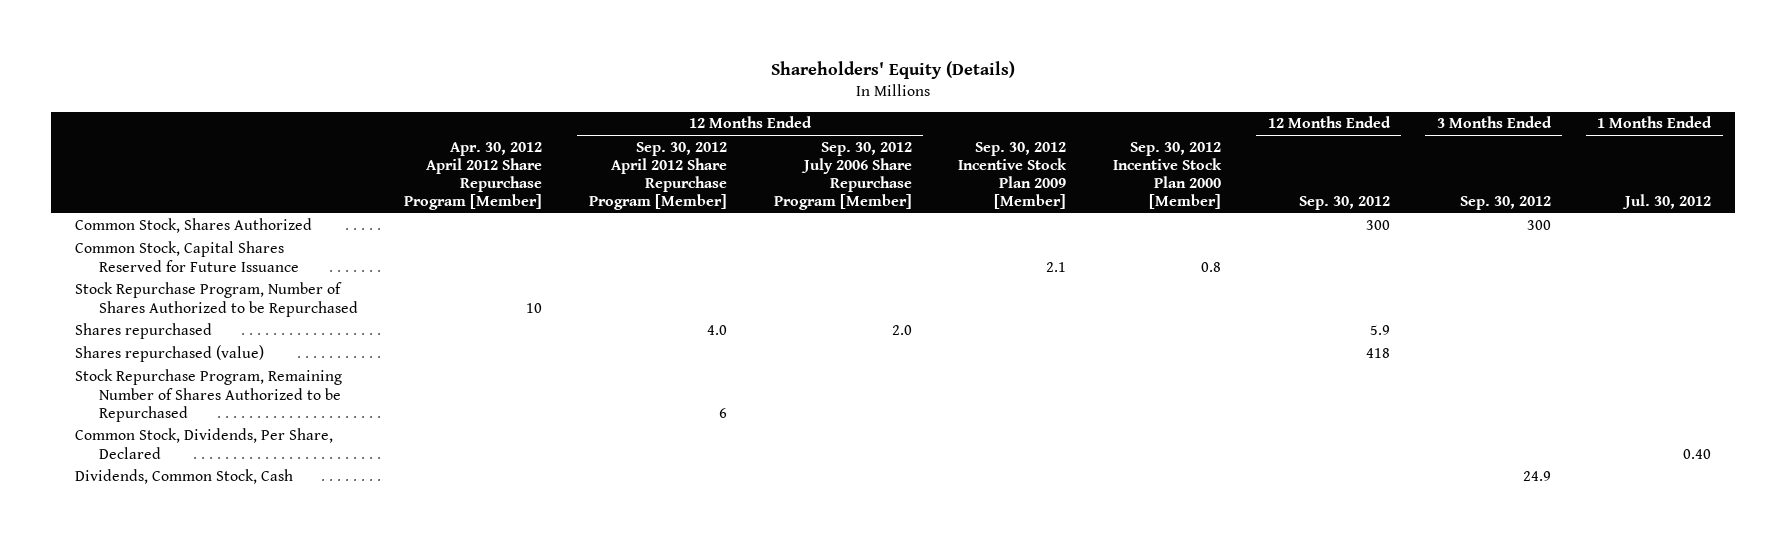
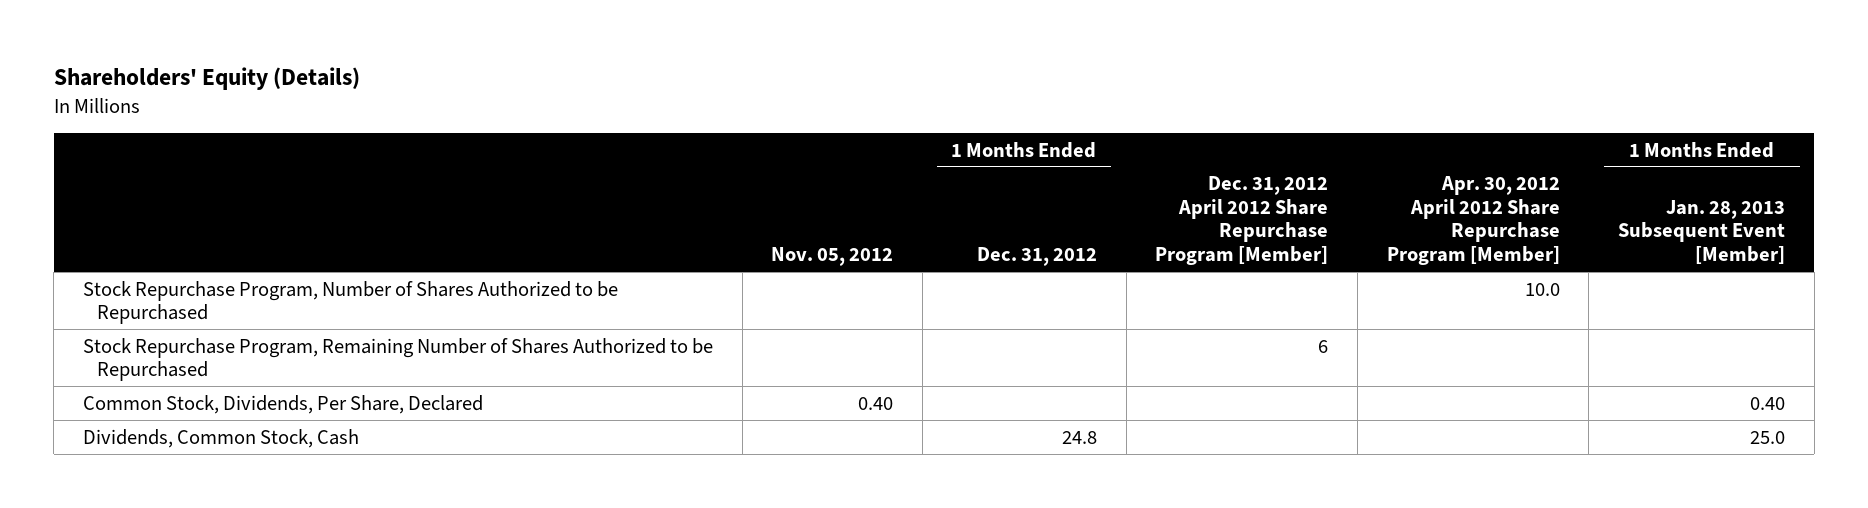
- | Apr. 30, 2012 April 2012 Share Repurchase Program [Member] | 12 Months Ended Sep. 30, 2012 April 2012 Share Repurchase Program [Member] | 12 Months Ended Sep. 30, 2012 July 2006 Share Repurchase Program [Member] | Sep. 30, 2012 Incentive Stock Plan 2009 [Member] | Sep. 30, 2012 Incentive Stock Plan 2000 [Member] | 12 Months Ended Sep. 30, 2012 | 3 Months Ended Sep. 30, 2012 | 1 Months Ended Jul. 30, 2012
+ | Nov. 05, 2012 | 1 Months Ended Dec. 31, 2012 | Dec. 31, 2012 April 2012 Share Repurchase Program [Member] | Apr. 30, 2012 April 2012 Share Repurchase Program [Member] | 1 Months Ended Jan. 28, 2013 Subsequent Event [Member]
- Common Stock, Shares Authorized | | | | | | 300 | 300 |
- Common Stock, Capital Shares Reserved for Future Issuance | | | | 2.1 | 0.8 | | |
- Stock Repurchase Program, Number of Shares Authorized to be Repurchased | 10 | | | | | | |
- Shares repurchased | | 4.0 | 2.0 | | | 5.9 | |
- Shares repurchased (value) | | | | | | 418 | |
+ Stock Repurchase Program, Number of Shares Authorized to be Repurchased | | | | 10.0 |

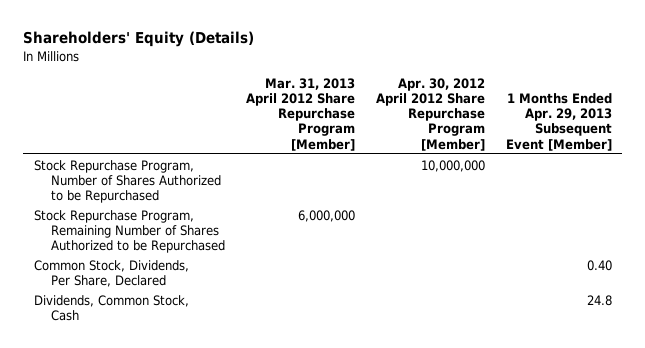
- | Nov. 05, 2012 | 1 Months Ended Dec. 31, 2012 | Dec. 31, 2012 April 2012 Share Repurchase Program [Member] | Apr. 30, 2012 April 2012 Share Repurchase Program [Member] | 1 Months Ended Jan. 28, 2013 Subsequent Event [Member]
+ | Mar. 31, 2013 April 2012 Share Repurchase Program [Member] | Apr. 30, 2012 April 2012 Share Repurchase Program [Member] | 1 Months Ended Apr. 29, 2013 Subsequent Event [Member]
- Stock Repurchase Program, Number of Shares Authorized to be Repurchased | | | | 10.0 |
+ Stock Repurchase Program, Number of Shares Authorized to be Repurchased | | 10,000,000 |

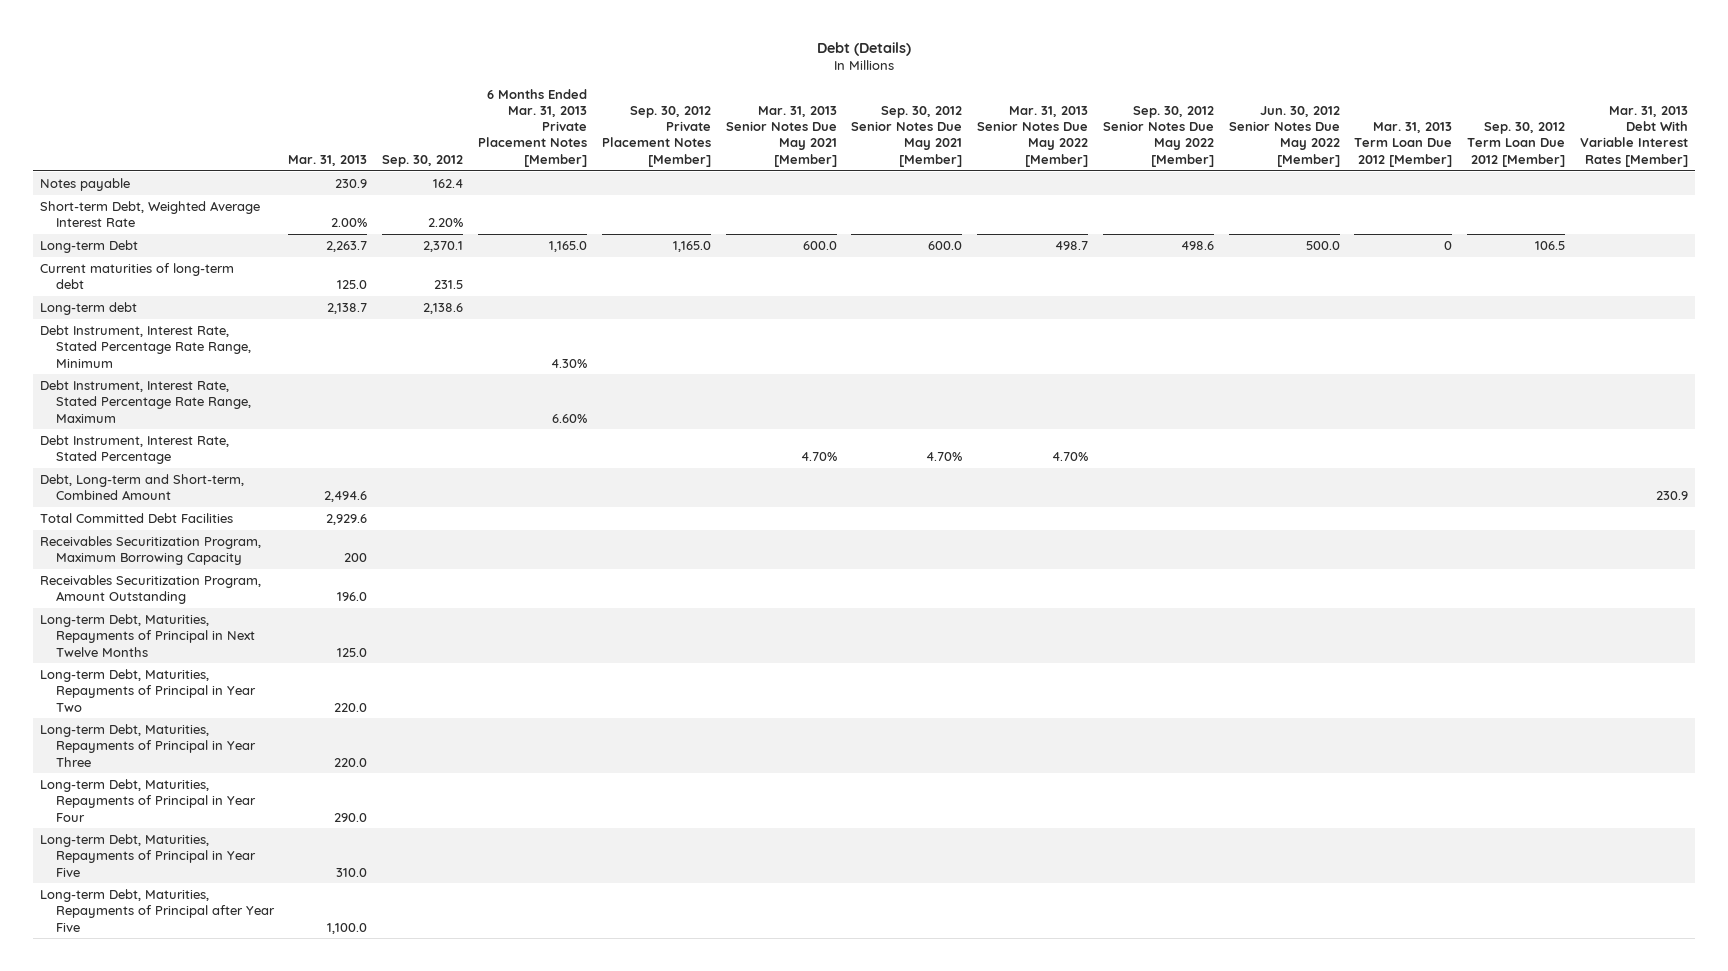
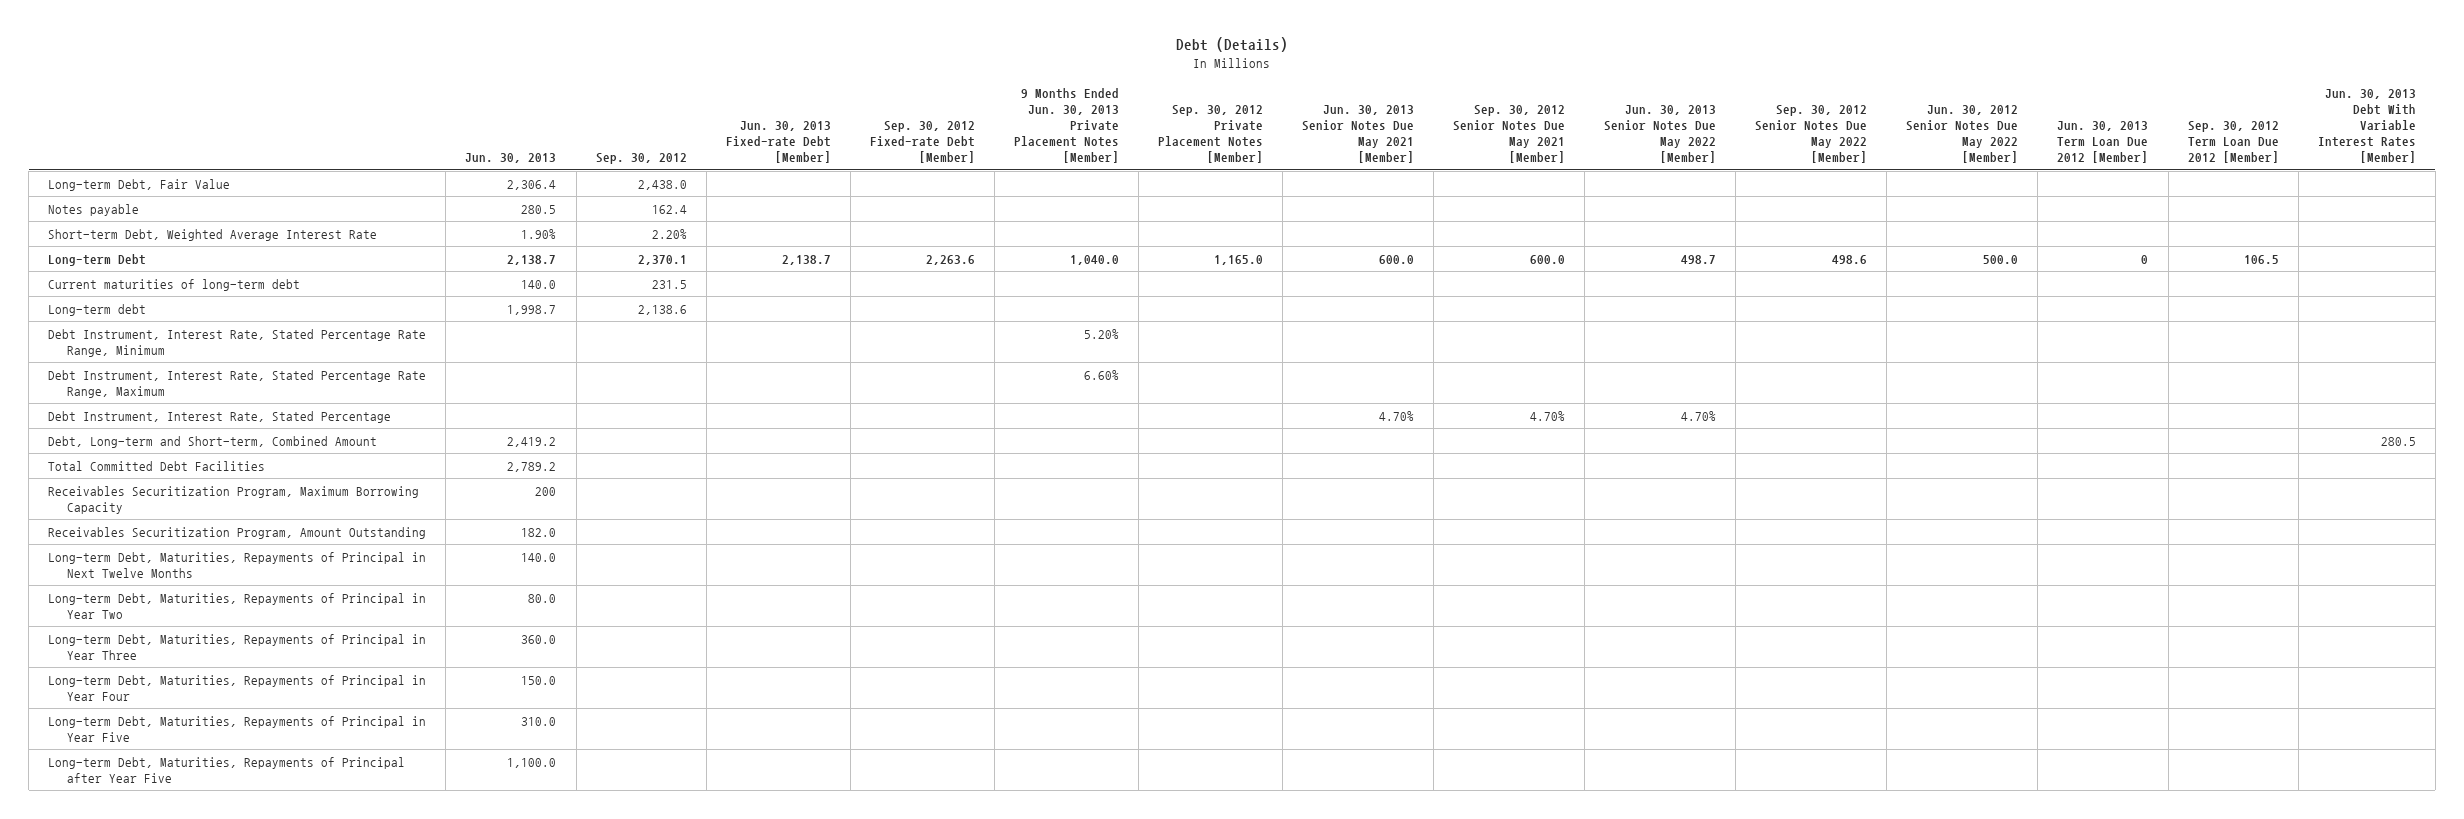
- | Mar. 31, 2013 | Sep. 30, 2012 | 6 Months Ended Mar. 31, 2013 Private Placement Notes [Member] | Sep. 30, 2012 Private Placement Notes [Member] | Mar. 31, 2013 Senior Notes Due May 2021 [Member] | Sep. 30, 2012 Senior Notes Due May 2021 [Member] | Mar. 31, 2013 Senior Notes Due May 2022 [Member] | Sep. 30, 2012 Senior Notes Due May 2022 [Member] | Jun. 30, 2012 Senior Notes Due May 2022 [Member] | Mar. 31, 2013 Term Loan Due 2012 [Member] | Sep. 30, 2012 Term Loan Due 2012 [Member] | Mar. 31, 2013 Debt With Variable Interest Rates [Member]
+ | Jun. 30, 2013 | Sep. 30, 2012 | Jun. 30, 2013 Fixed-rate Debt [Member] | Sep. 30, 2012 Fixed-rate Debt [Member] | 9 Months Ended Jun. 30, 2013 Private Placement Notes [Member] | Sep. 30, 2012 Private Placement Notes [Member] | Jun. 30, 2013 Senior Notes Due May 2021 [Member] | Sep. 30, 2012 Senior Notes Due May 2021 [Member] | Jun. 30, 2013 Senior Notes Due May 2022 [Member] | Sep. 30, 2012 Senior Notes Due May 2022 [Member] | Jun. 30, 2012 Senior Notes Due May 2022 [Member] | Jun. 30, 2013 Term Loan Due 2012 [Member] | Sep. 30, 2012 Term Loan Due 2012 [Member] | Jun. 30, 2013 Debt With Variable Interest Rates [Member]
+ Long-term Debt, Fair Value | 2,306.4 | 2,438.0 | | | | | | | | | | | |

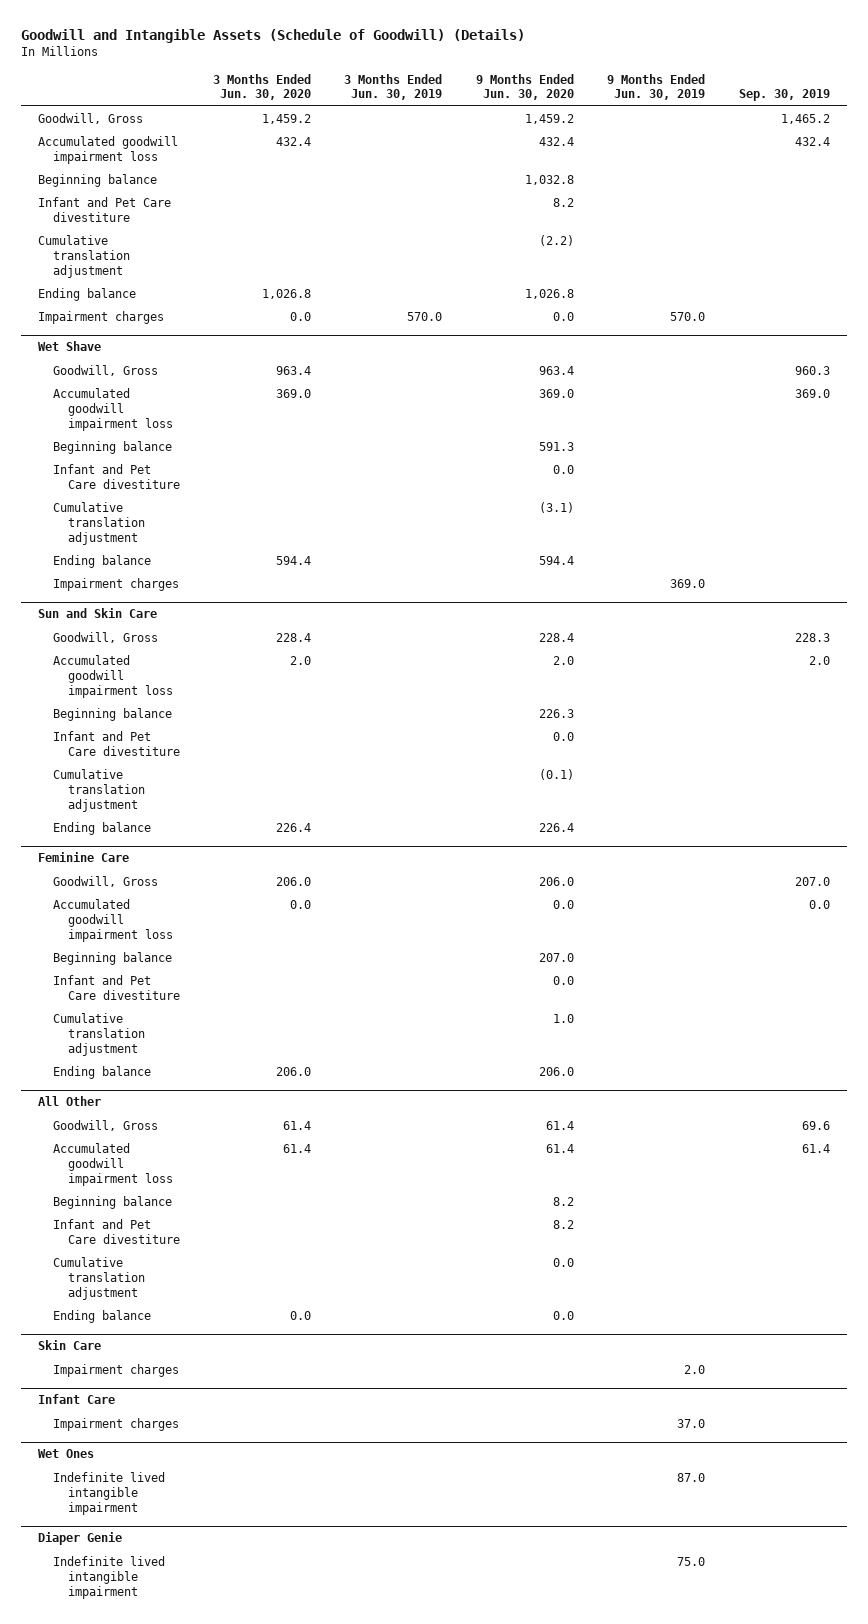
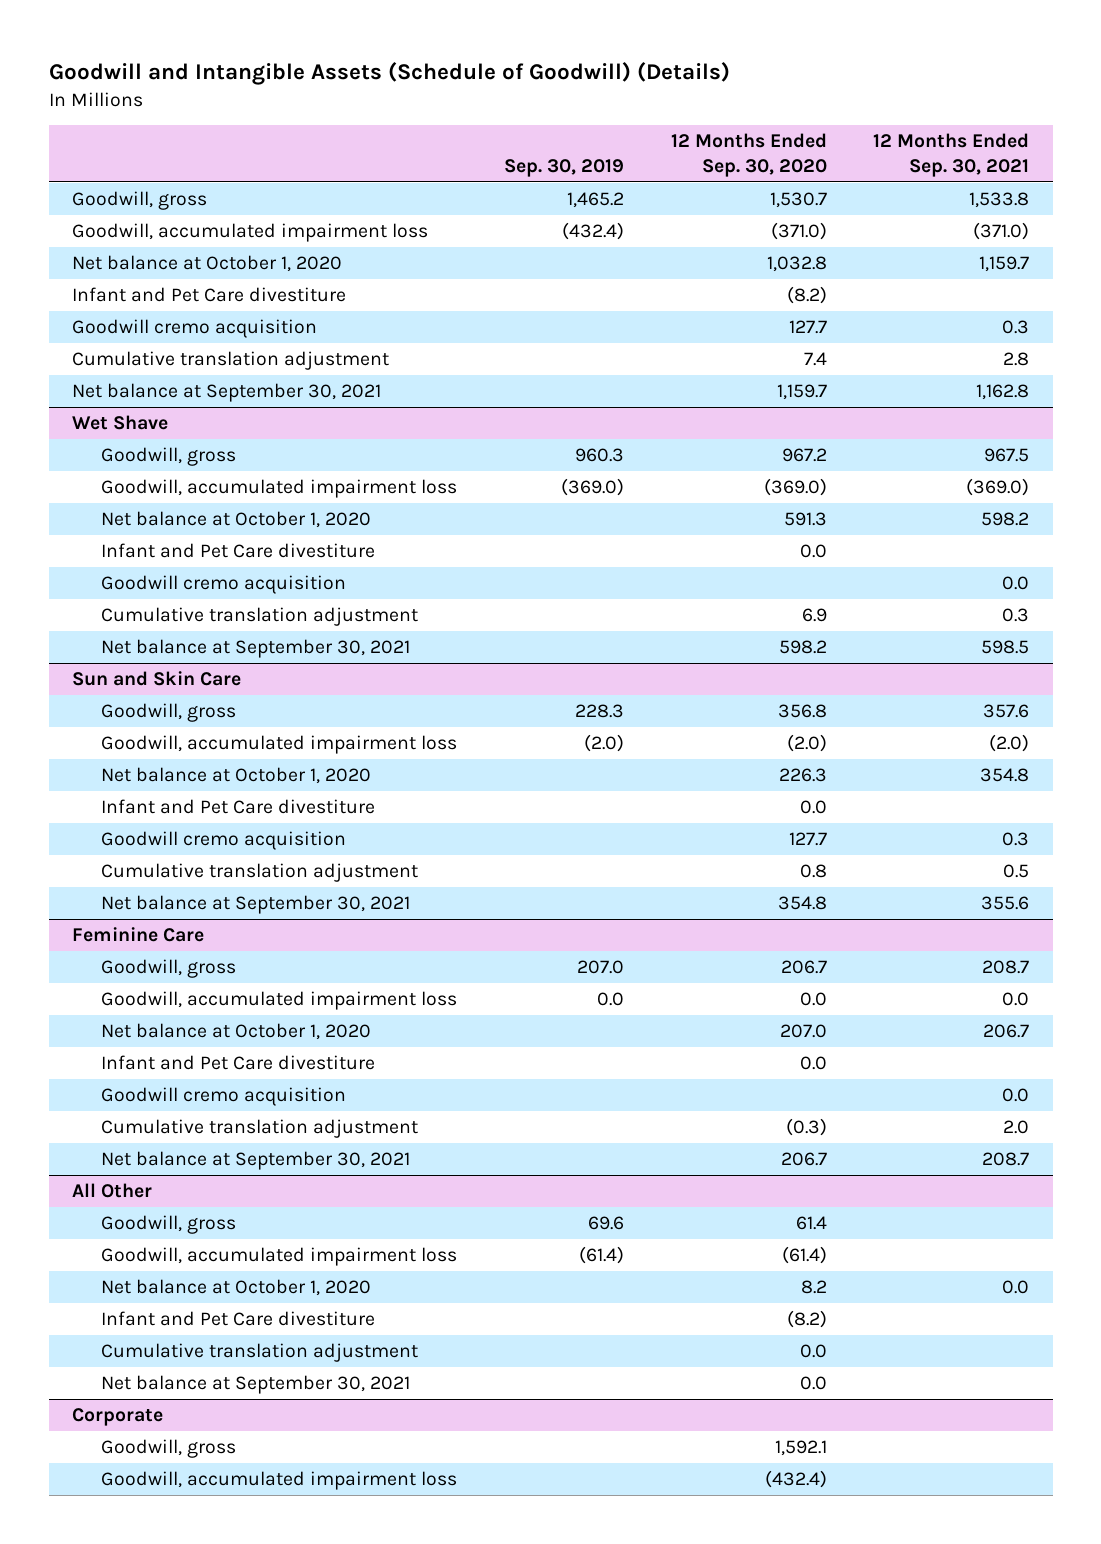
- | 3 Months Ended Jun. 30, 2020 | 3 Months Ended Jun. 30, 2019 | 9 Months Ended Jun. 30, 2020 | 9 Months Ended Jun. 30, 2019 | Sep. 30, 2019
+ | Sep. 30, 2019 | 12 Months Ended Sep. 30, 2020 | 12 Months Ended Sep. 30, 2021
- Goodwill, Gross | 1,459.2 | | 1,459.2 | | 1,465.2
- Accumulated goodwill impairment loss | 432.4 | | 432.4 | | 432.4
- Beginning balance | | | 1,032.8 | |
+ Goodwill, gross | 1,465.2 | 1,530.7 | 1,533.8
+ Goodwill, accumulated impairment loss | (432.4) | (371.0) | (371.0)
+ Net balance at October 1, 2020 | | 1,032.8 | 1,159.7
+ Goodwill cremo acquisition | | 127.7 | 0.3
- Ending balance | 1,026.8 | | 1,026.8 | |
- Impairment charges | 0.0 | 570.0 | 0.0 | 570.0 |
+ Net balance at September 30, 2021 | | 1,159.7 | 1,162.8
@ Wet Shave
- Goodwill, Gross | 963.4 | | 963.4 | | 960.3
- Accumulated goodwill impairment loss | 369.0 | | 369.0 | | 369.0
- Beginning balance | | | 591.3 | |
+ Goodwill, gross | 960.3 | 967.2 | 967.5
+ Goodwill, accumulated impairment loss | (369.0) | (369.0) | (369.0)
+ Net balance at October 1, 2020 | | 591.3 | 598.2
+ Goodwill cremo acquisition | | | 0.0
- Ending balance | 594.4 | | 594.4 | |
- Impairment charges | | | | 369.0 |
+ Net balance at September 30, 2021 | | 598.2 | 598.5
@ Sun and Skin Care
- Goodwill, Gross | 228.4 | | 228.4 | | 228.3
- Accumulated goodwill impairment loss | 2.0 | | 2.0 | | 2.0
- Beginning balance | | | 226.3 | |
+ Goodwill, gross | 228.3 | 356.8 | 357.6
+ Goodwill, accumulated impairment loss | (2.0) | (2.0) | (2.0)
+ Net balance at October 1, 2020 | | 226.3 | 354.8
+ Goodwill cremo acquisition | | 127.7 | 0.3
- Ending balance | 226.4 | | 226.4 | |
+ Net balance at September 30, 2021 | | 354.8 | 355.6
@ Feminine Care
- Goodwill, Gross | 206.0 | | 206.0 | | 207.0
- Accumulated goodwill impairment loss | 0.0 | | 0.0 | | 0.0
- Beginning balance | | | 207.0 | |
+ Goodwill, gross | 207.0 | 206.7 | 208.7
+ Goodwill, accumulated impairment loss | 0.0 | 0.0 | 0.0
+ Net balance at October 1, 2020 | | 207.0 | 206.7
+ Goodwill cremo acquisition | | | 0.0
- Ending balance | 206.0 | | 206.0 | |
+ Net balance at September 30, 2021 | | 206.7 | 208.7
@ All Other
- Goodwill, Gross | 61.4 | | 61.4 | | 69.6
- Accumulated goodwill impairment loss | 61.4 | | 61.4 | | 61.4
- Beginning balance | | | 8.2 | |
+ Goodwill, gross | 69.6 | 61.4 |
+ Goodwill, accumulated impairment loss | (61.4) | (61.4) |
+ Net balance at October 1, 2020 | | 8.2 | 0.0
- Ending balance | 0.0 | | 0.0 | |
- Skin Care
- Impairment charges | | | | 2.0 |
- Infant Care
- Impairment charges | | | | 37.0 |
- Wet Ones
- Indefinite lived intangible impairment | | | | 87.0 |
- Diaper Genie
- Indefinite lived intangible impairment | | | | 75.0 |
@ All Other
+ Net balance at September 30, 2021 | | 0.0 |
+ Corporate
+ Goodwill, gross | | 1,592.1 |
+ Goodwill, accumulated impairment loss | | (432.4) |

